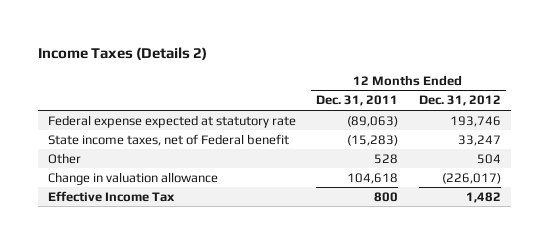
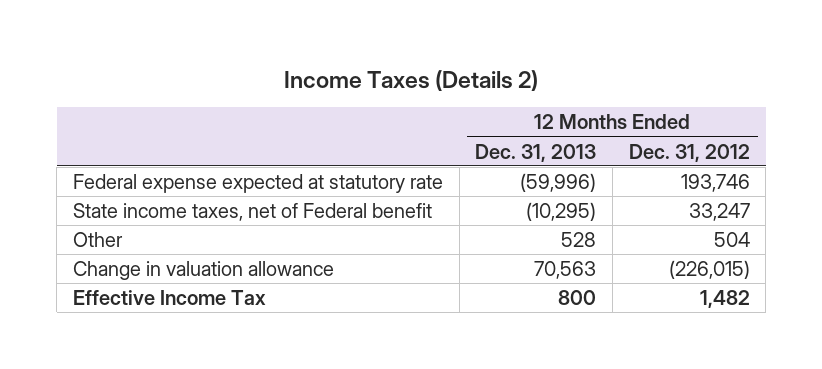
- | 12 Months Ended Dec. 31, 2011 | 12 Months Ended Dec. 31, 2012
+ | 12 Months Ended Dec. 31, 2013 | 12 Months Ended Dec. 31, 2012
- Change in valuation allowance | 104,618 | (226,017)
+ Change in valuation allowance | 70,563 | (226,015)

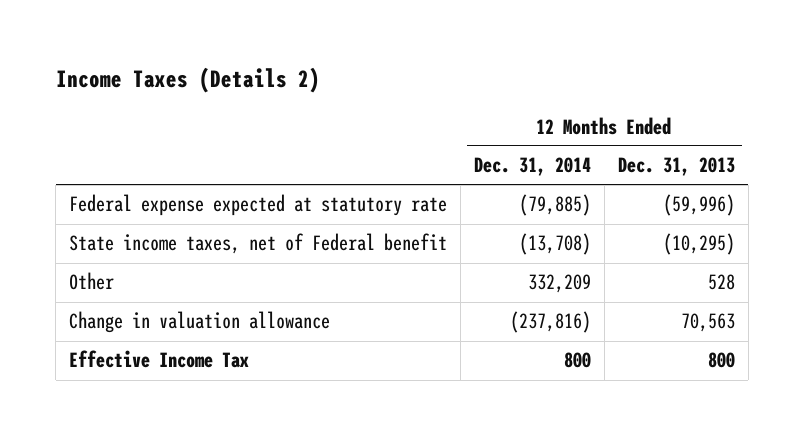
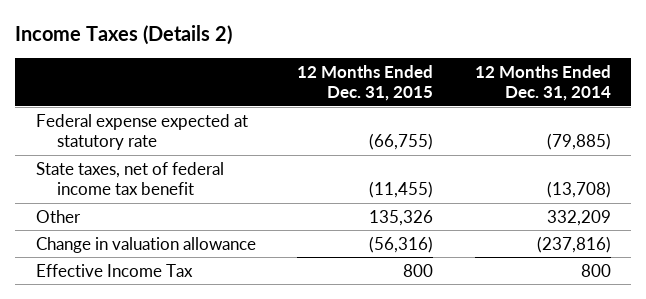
- | 12 Months Ended Dec. 31, 2014 | 12 Months Ended Dec. 31, 2013
+ | 12 Months Ended Dec. 31, 2015 | 12 Months Ended Dec. 31, 2014
- State income taxes, net of Federal benefit | (13,708) | (10,295)
+ State taxes, net of federal income tax benefit | (11,455) | (13,708)

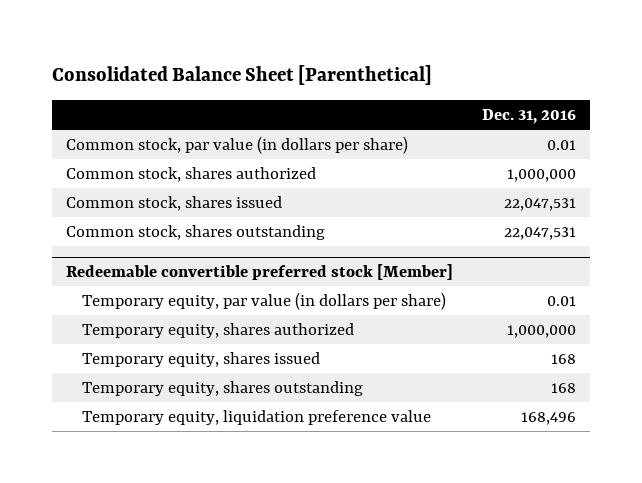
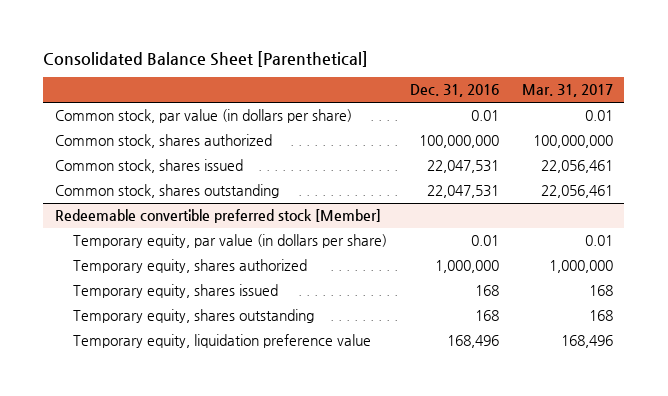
- | Dec. 31, 2016
+ | Dec. 31, 2016 | Mar. 31, 2017
- Common stock, shares authorized | 1,000,000
+ Common stock, shares authorized | 100,000,000 | 100,000,000

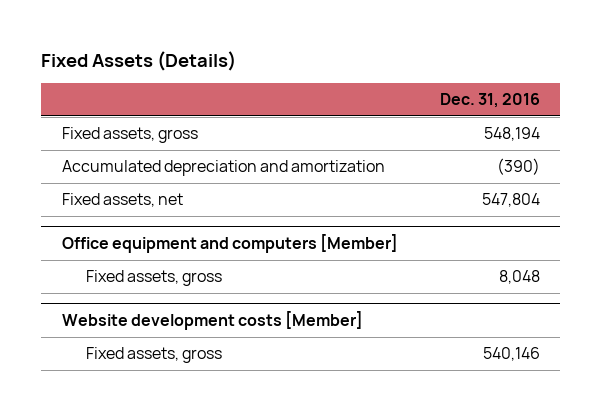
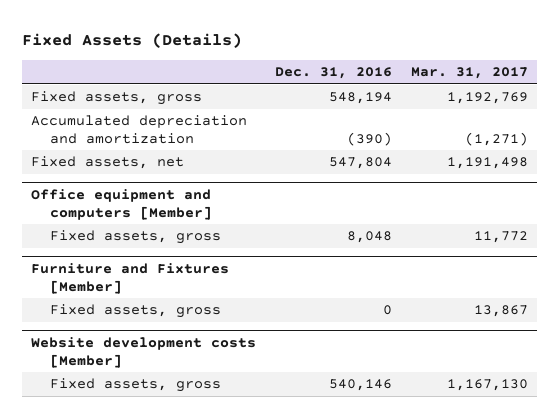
- | Dec. 31, 2016
+ | Dec. 31, 2016 | Mar. 31, 2017
+ Furniture and Fixtures [Member]
+ Fixed assets, gross | 0 | 13,867

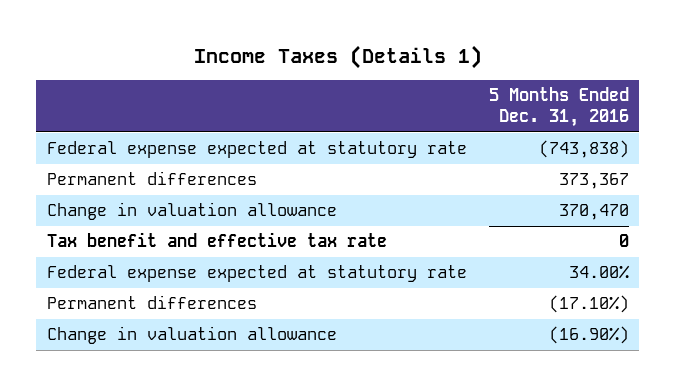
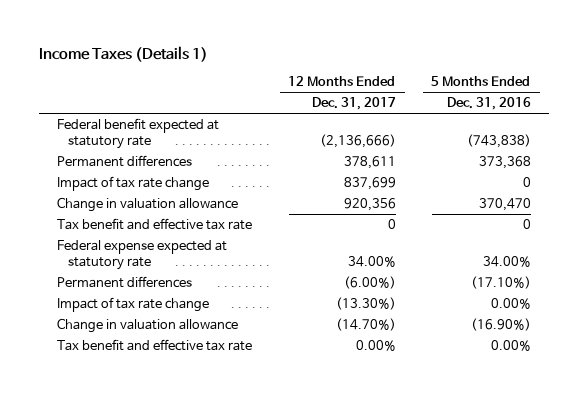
- | 5 Months Ended Dec. 31, 2016
+ | 12 Months Ended Dec. 31, 2017 | 5 Months Ended Dec. 31, 2016
- Federal expense expected at statutory rate | (743,838)
- Permanent differences | 373,367
+ Federal benefit expected at statutory rate | (2,136,666) | (743,838)
+ Permanent differences | 378,611 | 373,368
+ Impact of tax rate change | 837,699 | 0
+ Impact of tax rate change | (13.30%) | 0.00%
+ Tax benefit and effective tax rate | 0.00% | 0.00%

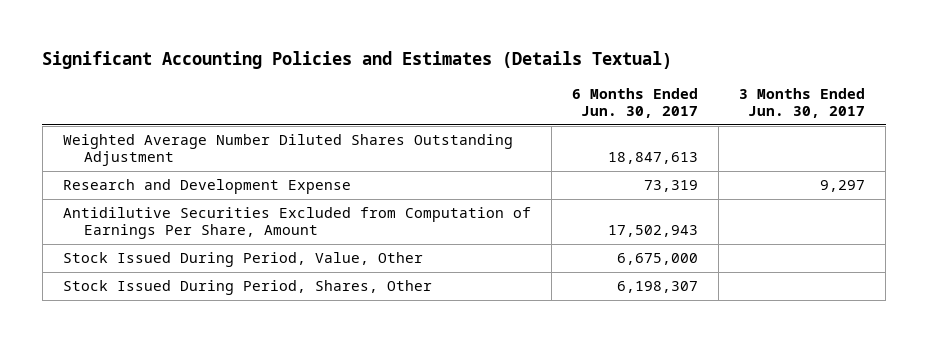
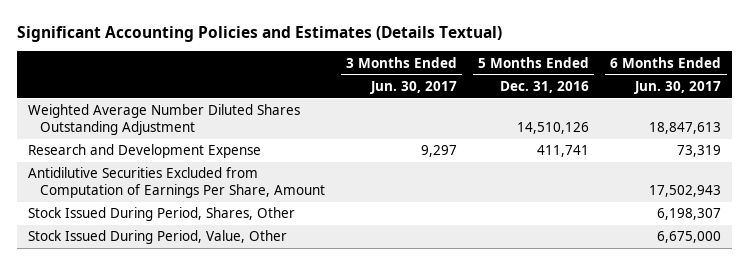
- | 6 Months Ended Jun. 30, 2017 | 3 Months Ended Jun. 30, 2017
+ | 3 Months Ended Jun. 30, 2017 | 5 Months Ended Dec. 31, 2016 | 6 Months Ended Jun. 30, 2017
moved down: Stock Issued During Period, Value, Other | | | 6,675,000

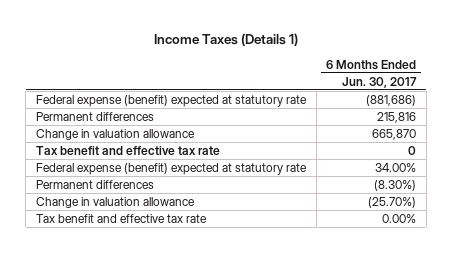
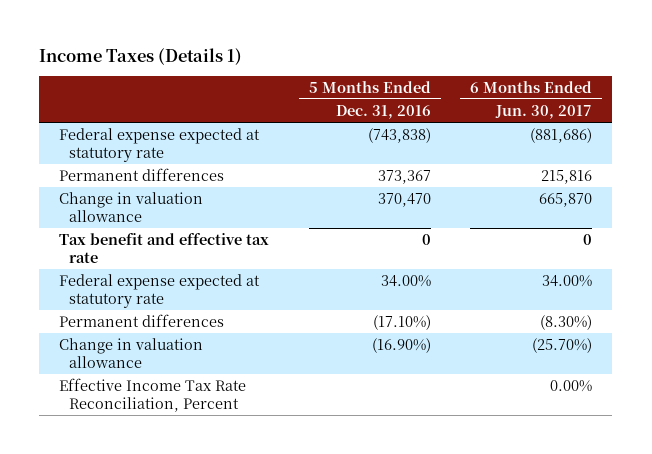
- | 6 Months Ended Jun. 30, 2017
+ | 5 Months Ended Dec. 31, 2016 | 6 Months Ended Jun. 30, 2017
- Federal expense (benefit) expected at statutory rate | (881,686)
+ Federal expense expected at statutory rate | (743,838) | (881,686)
- Federal expense (benefit) expected at statutory rate | 34.00%
+ Federal expense expected at statutory rate | 34.00% | 34.00%
- Tax benefit and effective tax rate | 0.00%
+ Effective Income Tax Rate Reconciliation, Percent | | 0.00%

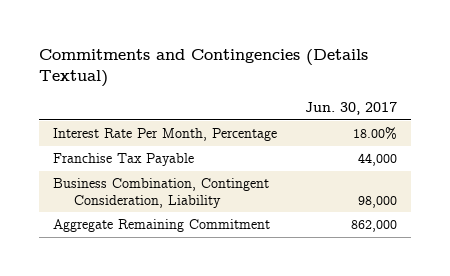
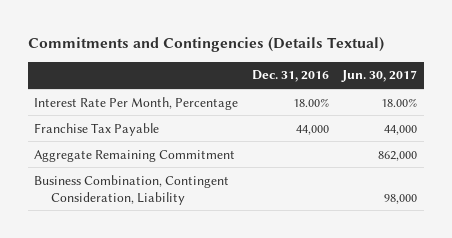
- | Jun. 30, 2017
+ | Dec. 31, 2016 | Jun. 30, 2017
moved down: Business Combination, Contingent Consideration, Liability | | 98,000

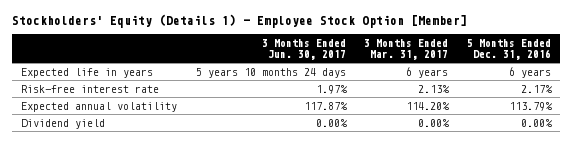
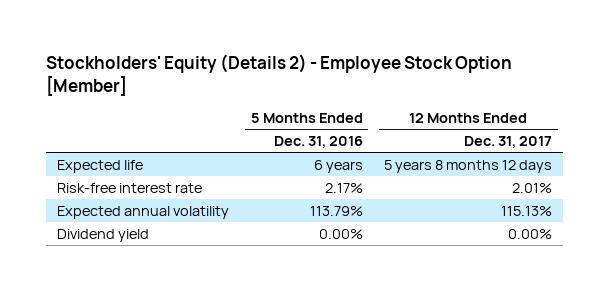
- Stockholders' Equity (Details 1) - Employee Stock Option [Member]
+ Stockholders' Equity (Details 2) - Employee Stock Option [Member]
- | 3 Months Ended Jun. 30, 2017 | 3 Months Ended Mar. 31, 2017 | 5 Months Ended Dec. 31, 2016
+ | 5 Months Ended Dec. 31, 2016 | 12 Months Ended Dec. 31, 2017
- Expected life in years | 5 years 10 months 24 days | 6 years | 6 years
+ Expected life | 6 years | 5 years 8 months 12 days

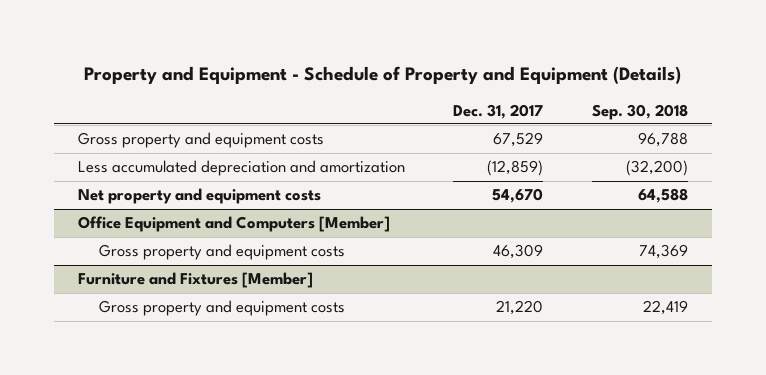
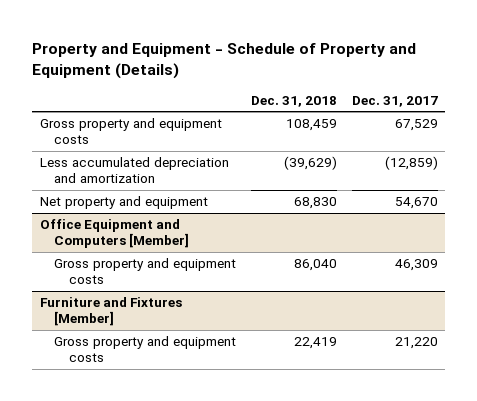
- | Dec. 31, 2017 | Sep. 30, 2018
+ | Dec. 31, 2018 | Dec. 31, 2017
- Net property and equipment costs | 54,670 | 64,588
+ Net property and equipment | 68,830 | 54,670

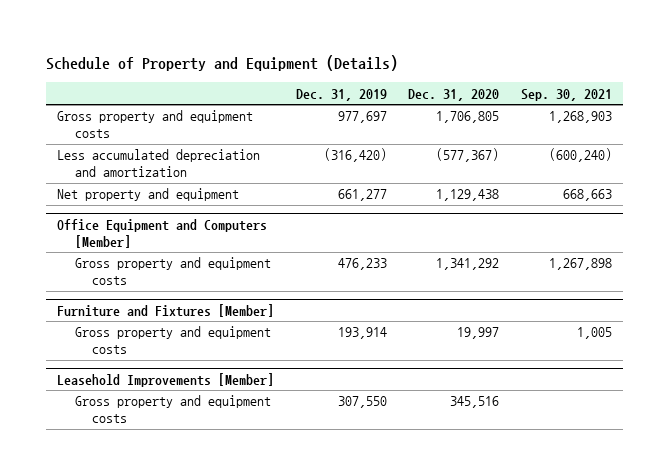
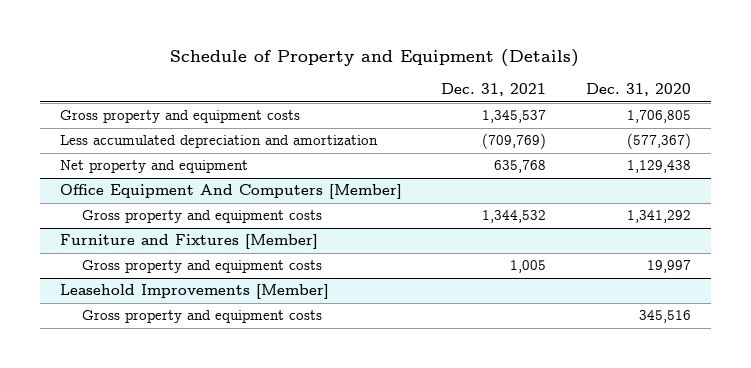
- | Dec. 31, 2019 | Dec. 31, 2020 | Sep. 30, 2021
+ | Dec. 31, 2021 | Dec. 31, 2020
- Office Equipment and Computers [Member]
+ Office Equipment And Computers [Member]

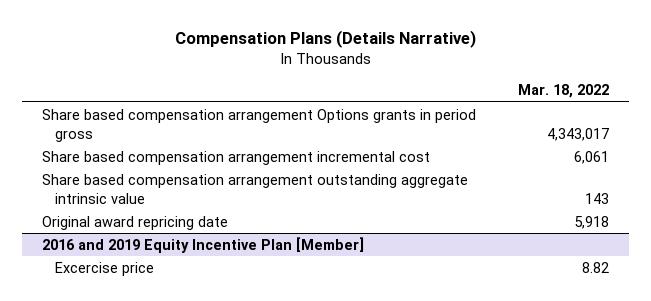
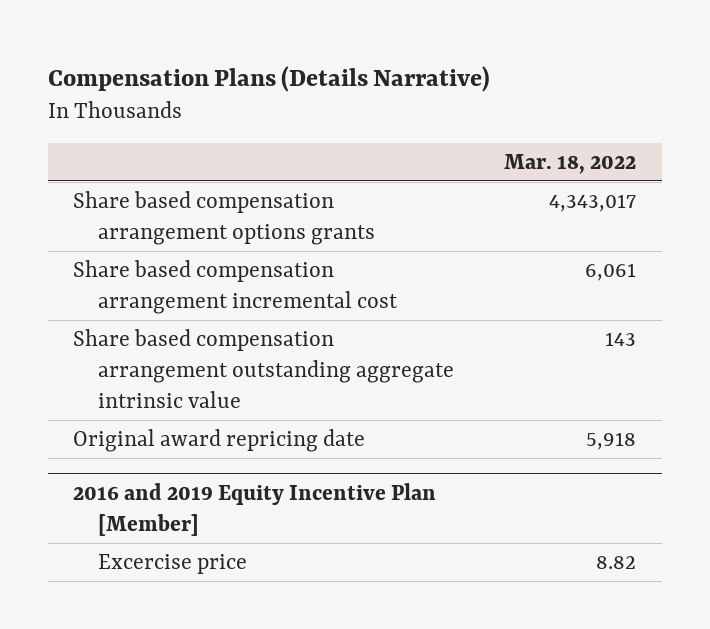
- Share based compensation arrangement Options grants in period gross | 4,343,017
+ Share based compensation arrangement options grants | 4,343,017

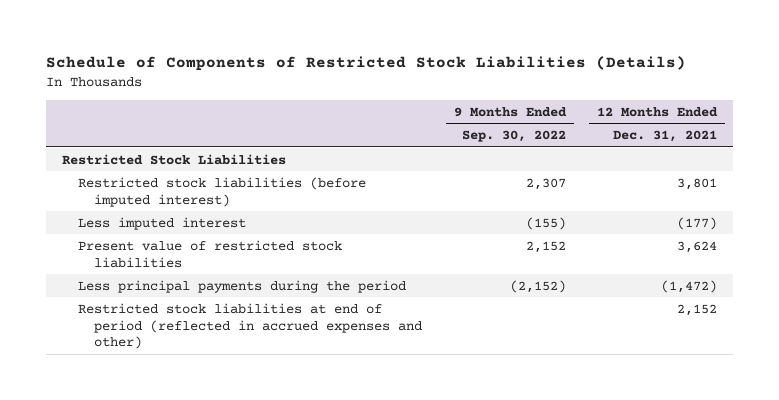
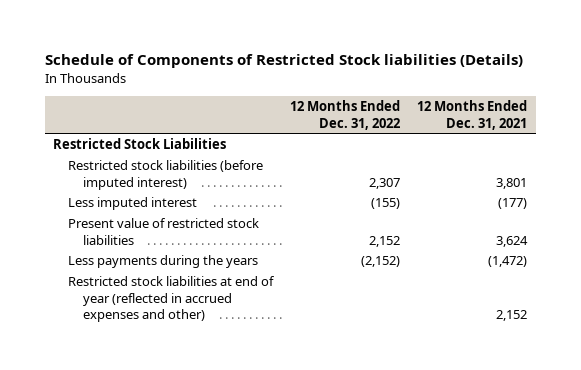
- Schedule of Components of Restricted Stock Liabilities (Details)
+ Schedule of Components of Restricted Stock liabilities (Details)
- | 9 Months Ended Sep. 30, 2022 | 12 Months Ended Dec. 31, 2021
+ | 12 Months Ended Dec. 31, 2022 | 12 Months Ended Dec. 31, 2021
- Less principal payments during the period | (2,152) | (1,472)
- Restricted stock liabilities at end of period (reflected in accrued expenses and other) | | 2,152
+ Less payments during the years | (2,152) | (1,472)
+ Restricted stock liabilities at end of year (reflected in accrued expenses and other) | | 2,152

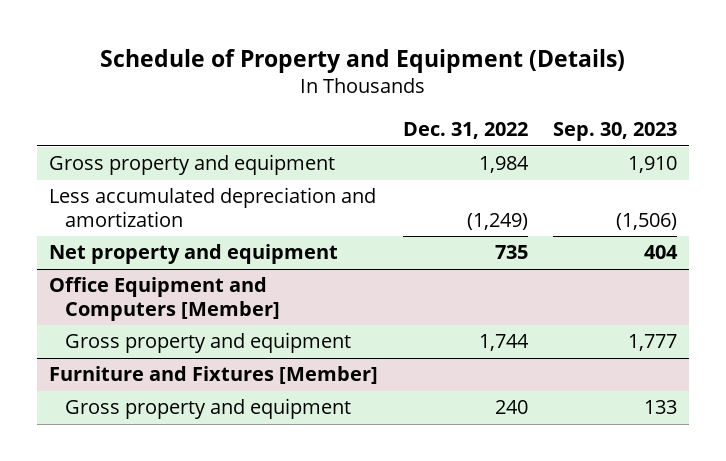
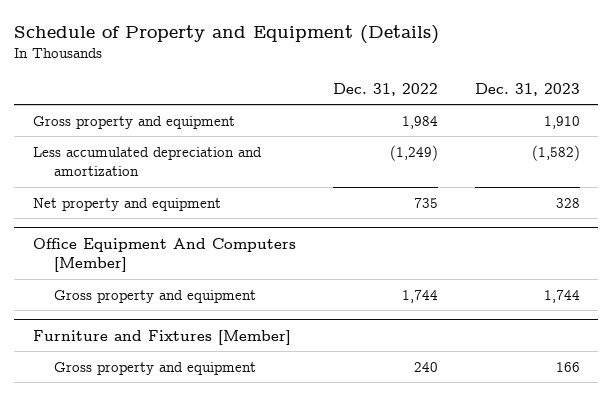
- | Dec. 31, 2022 | Sep. 30, 2023
+ | Dec. 31, 2022 | Dec. 31, 2023
- Office Equipment and Computers [Member]
+ Office Equipment And Computers [Member]

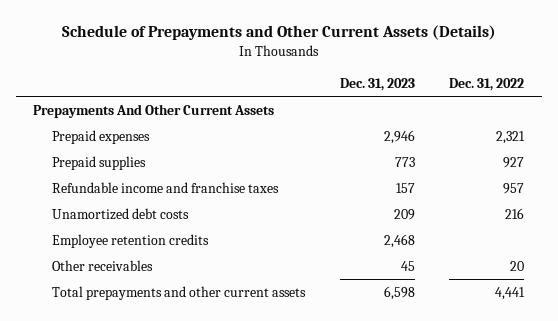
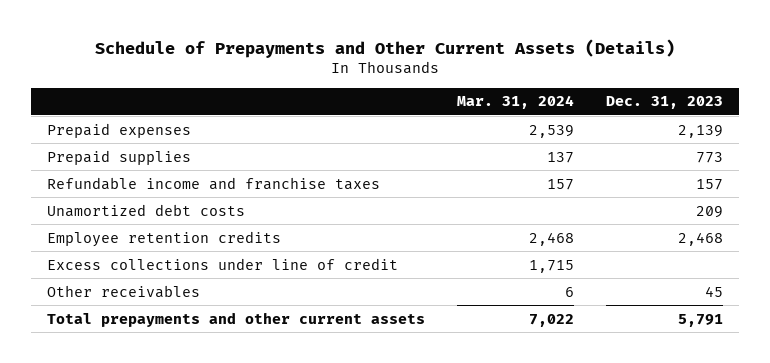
- | Dec. 31, 2023 | Dec. 31, 2022
+ | Mar. 31, 2024 | Dec. 31, 2023
- Prepayments And Other Current Assets
- Prepaid expenses | 2,946 | 2,321
+ Prepaid expenses | 2,539 | 2,139
+ Excess collections under line of credit | 1,715 |
- Total prepayments and other current assets | 6,598 | 4,441
+ Total prepayments and other current assets | 7,022 | 5,791

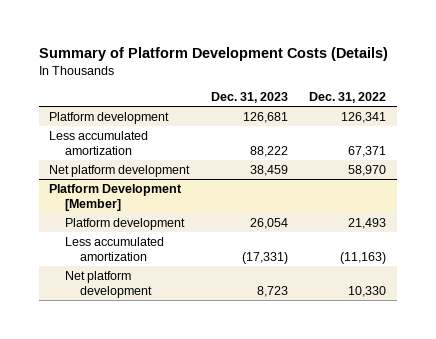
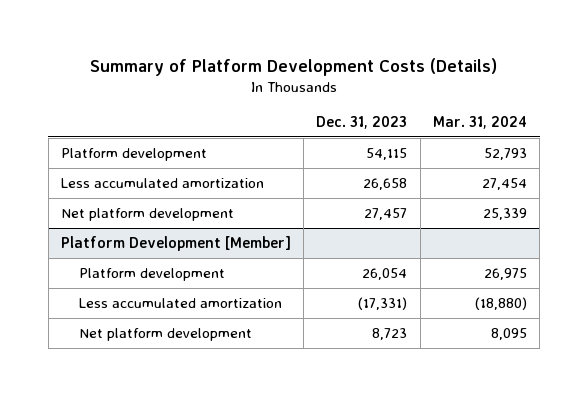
- | Dec. 31, 2023 | Dec. 31, 2022
+ | Dec. 31, 2023 | Mar. 31, 2024
- Platform development | 126,681 | 126,341
- Less accumulated amortization | 88,222 | 67,371
- Net platform development | 38,459 | 58,970
+ Platform development | 54,115 | 52,793
+ Less accumulated amortization | 26,658 | 27,454
+ Net platform development | 27,457 | 25,339

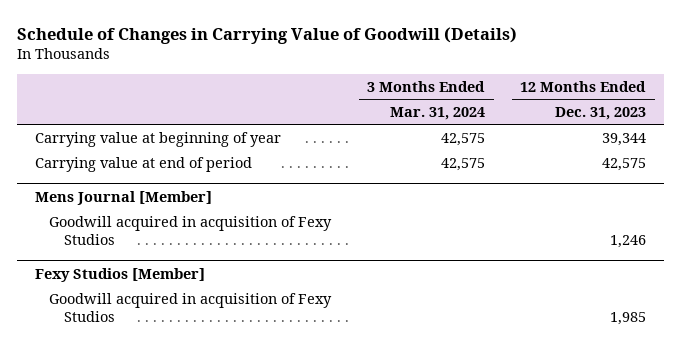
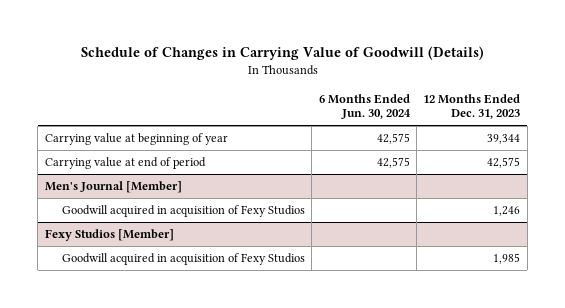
- | 3 Months Ended Mar. 31, 2024 | 12 Months Ended Dec. 31, 2023
+ | 6 Months Ended Jun. 30, 2024 | 12 Months Ended Dec. 31, 2023
- Mens Journal [Member]
+ Men's Journal [Member]

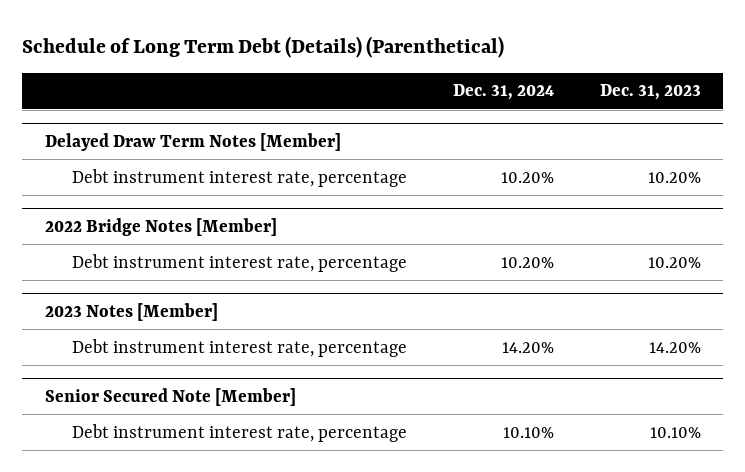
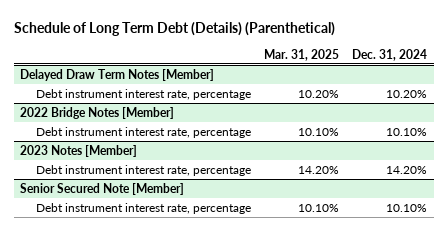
- | Dec. 31, 2024 | Dec. 31, 2023
+ | Mar. 31, 2025 | Dec. 31, 2024
@ 2022 Bridge Notes [Member]
- Debt instrument interest rate, percentage | 10.20% | 10.20%
+ Debt instrument interest rate, percentage | 10.10% | 10.10%

